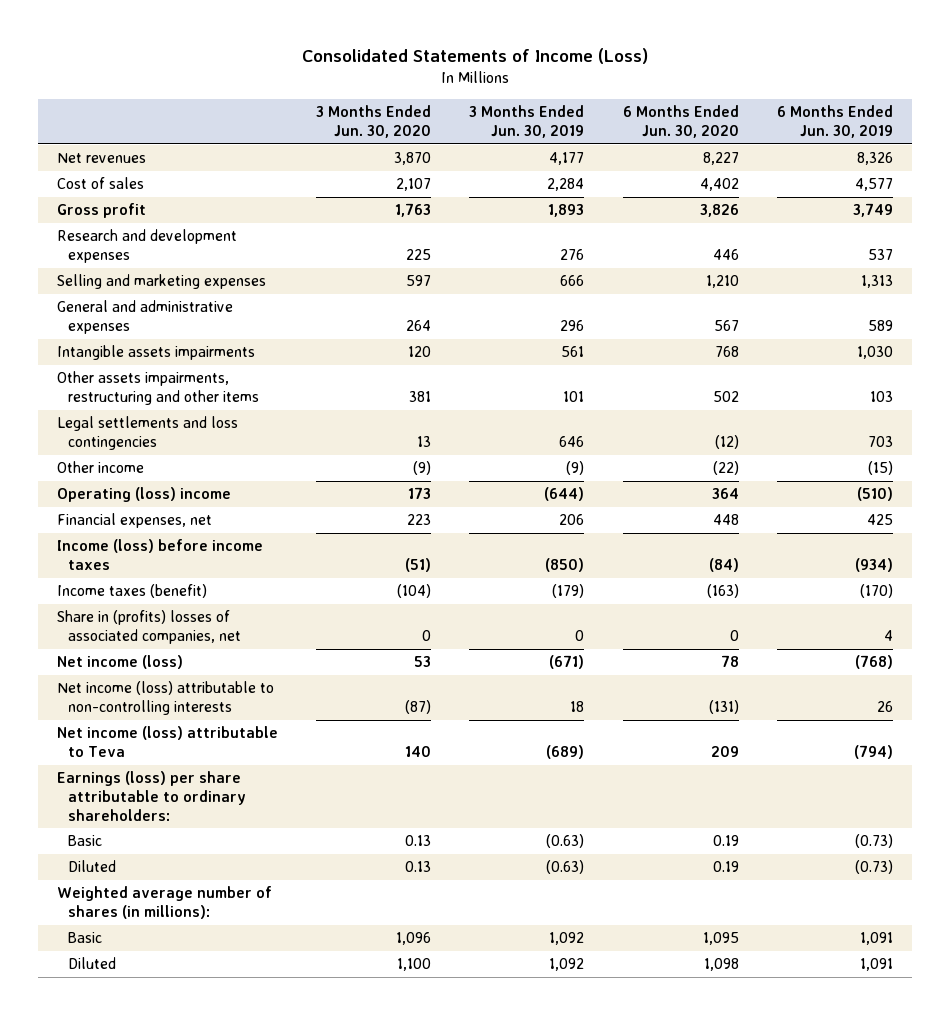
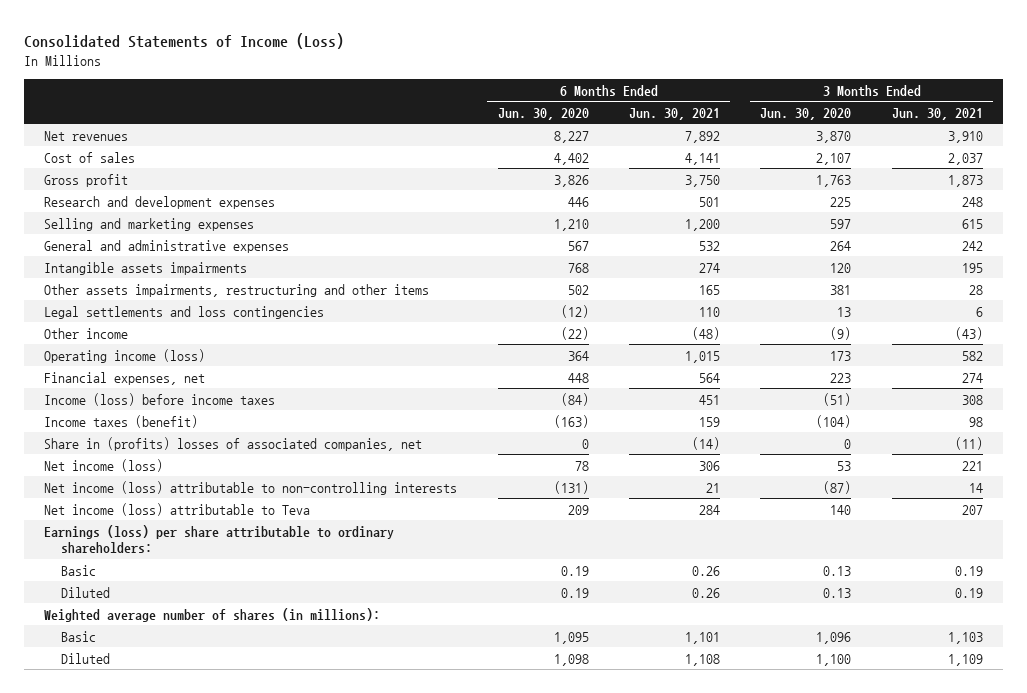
- | 3 Months Ended Jun. 30, 2020 | 3 Months Ended Jun. 30, 2019 | 6 Months Ended Jun. 30, 2020 | 6 Months Ended Jun. 30, 2019
+ | 6 Months Ended Jun. 30, 2020 | 6 Months Ended Jun. 30, 2021 | 3 Months Ended Jun. 30, 2020 | 3 Months Ended Jun. 30, 2021
- Operating (loss) income | 173 | (644) | 364 | (510)
+ Operating income (loss) | 364 | 1,015 | 173 | 582

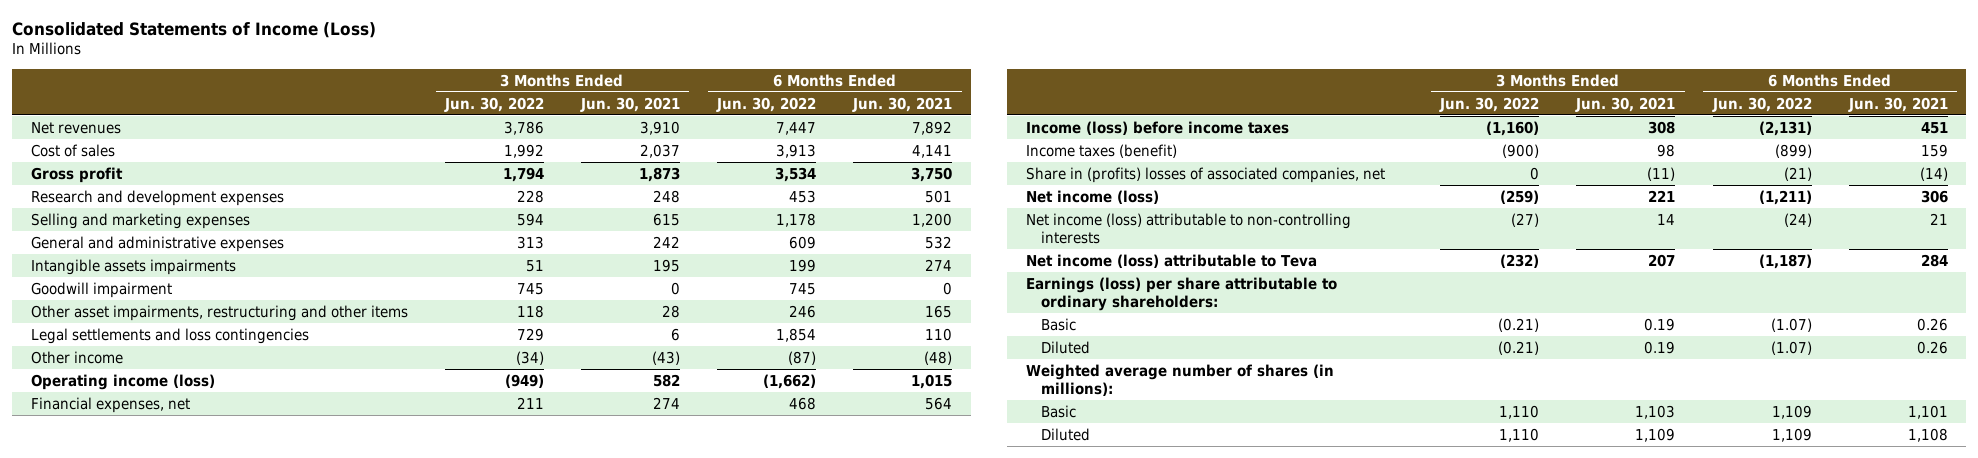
- | 6 Months Ended Jun. 30, 2020 | 6 Months Ended Jun. 30, 2021 | 3 Months Ended Jun. 30, 2020 | 3 Months Ended Jun. 30, 2021
+ | 3 Months Ended Jun. 30, 2022 | 3 Months Ended Jun. 30, 2021 | 6 Months Ended Jun. 30, 2022 | 6 Months Ended Jun. 30, 2021
- Other assets impairments, restructuring and other items | 502 | 165 | 381 | 28
+ Goodwill impairment | 745 | 0 | 745 | 0
+ Other asset impairments, restructuring and other items | 118 | 28 | 246 | 165

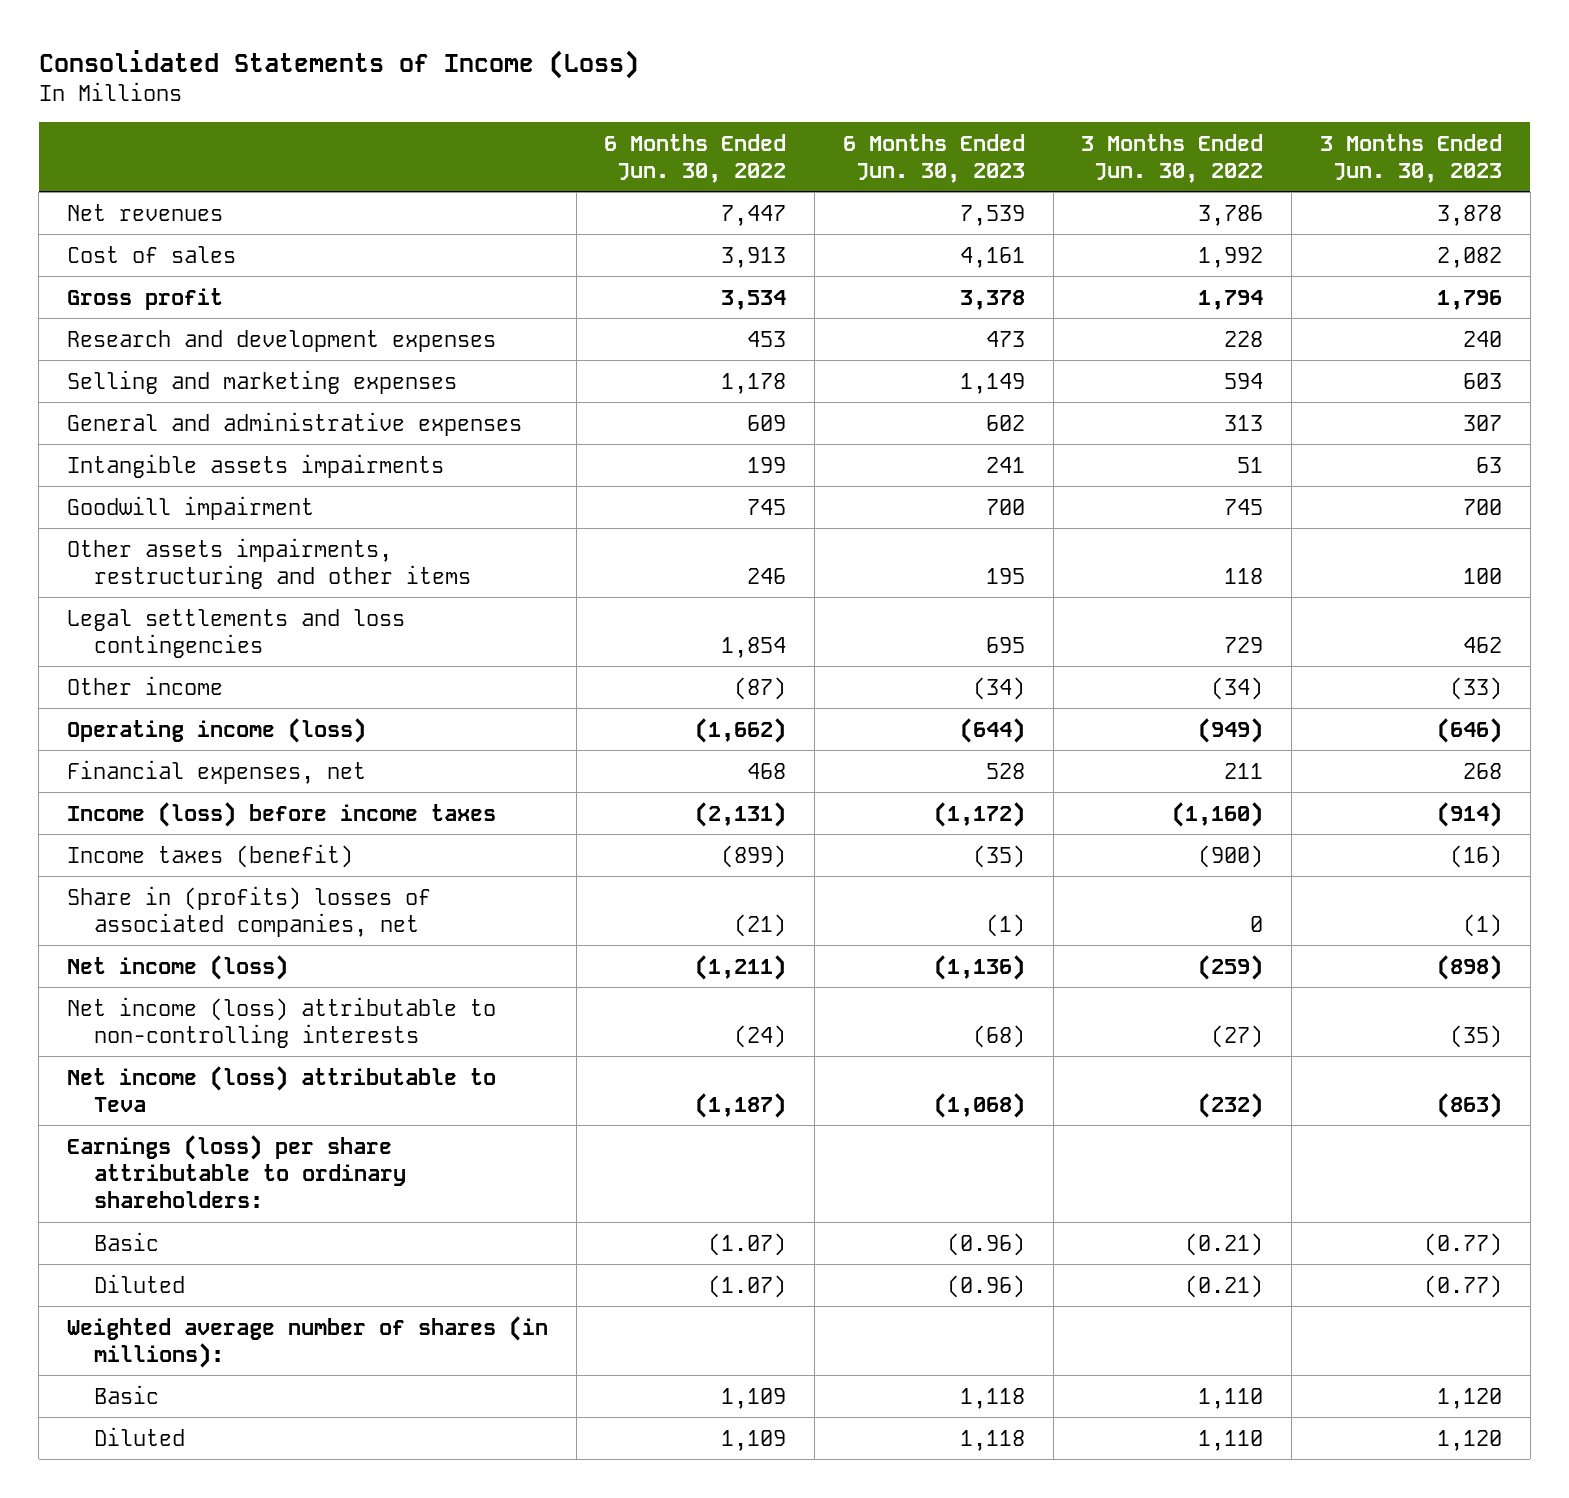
- | 3 Months Ended Jun. 30, 2022 | 3 Months Ended Jun. 30, 2021 | 6 Months Ended Jun. 30, 2022 | 6 Months Ended Jun. 30, 2021
+ | 6 Months Ended Jun. 30, 2022 | 6 Months Ended Jun. 30, 2023 | 3 Months Ended Jun. 30, 2022 | 3 Months Ended Jun. 30, 2023
- Other asset impairments, restructuring and other items | 118 | 28 | 246 | 165
+ Other assets impairments, restructuring and other items | 246 | 195 | 118 | 100

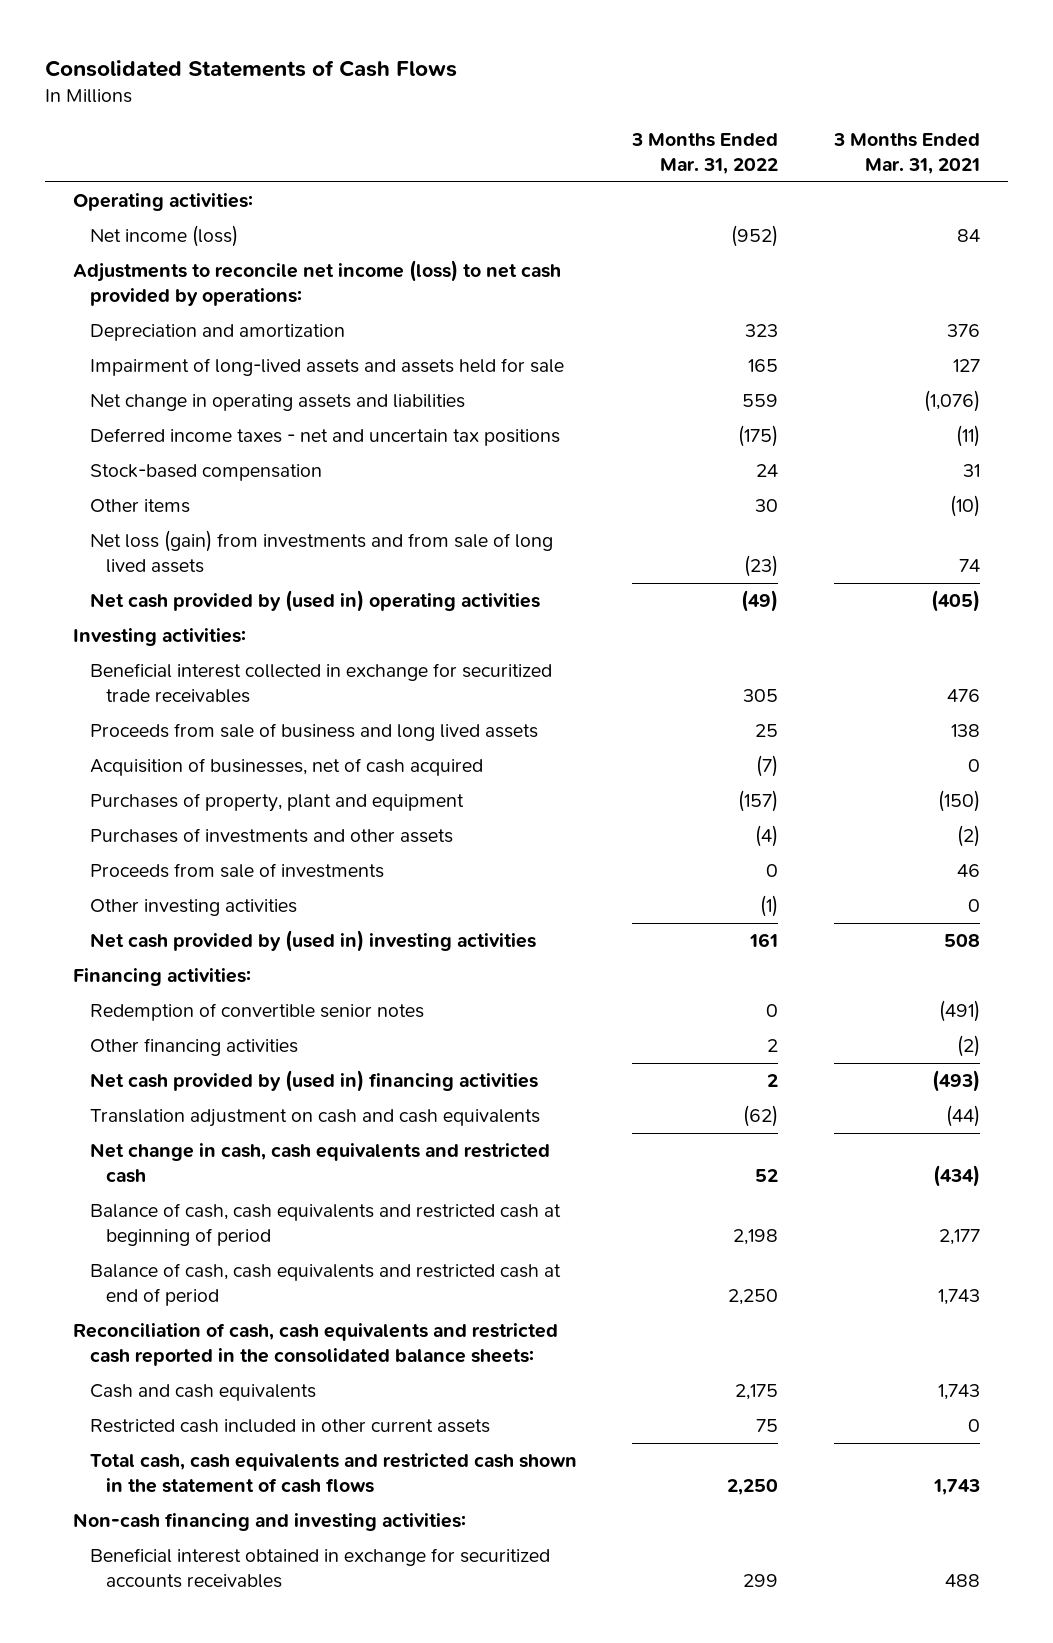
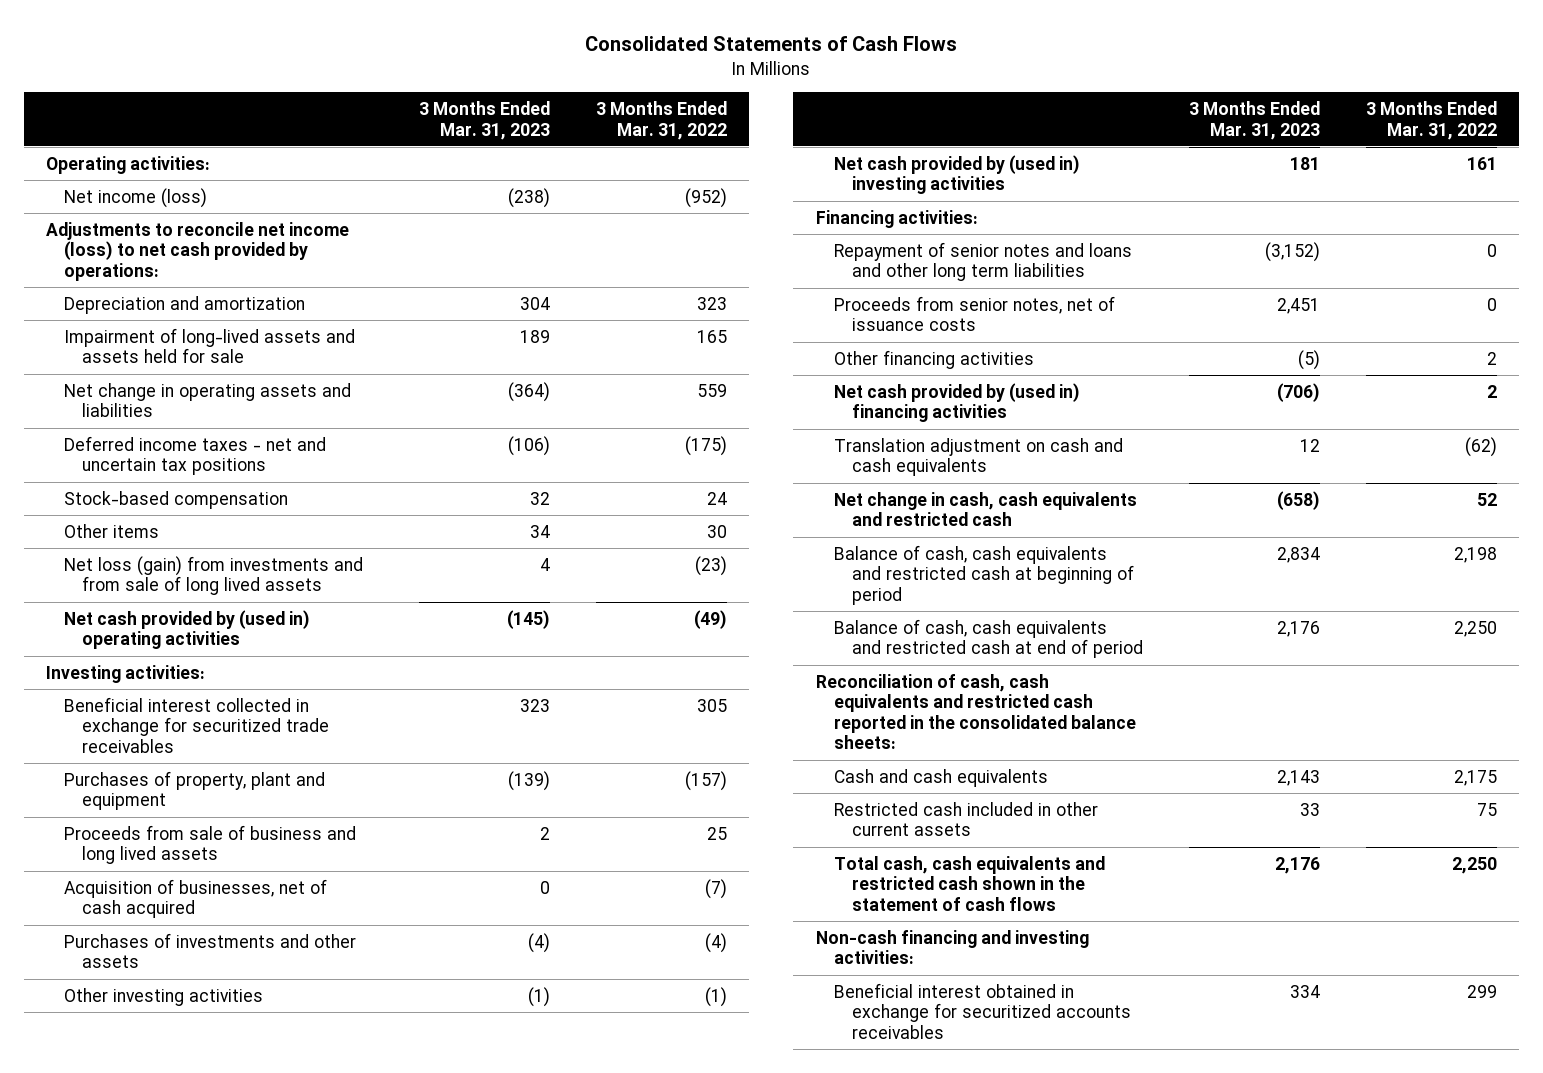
- | 3 Months Ended Mar. 31, 2022 | 3 Months Ended Mar. 31, 2021
+ | 3 Months Ended Mar. 31, 2023 | 3 Months Ended Mar. 31, 2022
moved up: Purchases of property, plant and equipment | (139) | (157)
- Proceeds from sale of investments | 0 | 46
- Redemption of convertible senior notes | 0 | (491)
+ Repayment of senior notes and loans and other long term liabilities | (3,152) | 0
+ Proceeds from senior notes, net of issuance costs | 2,451 | 0

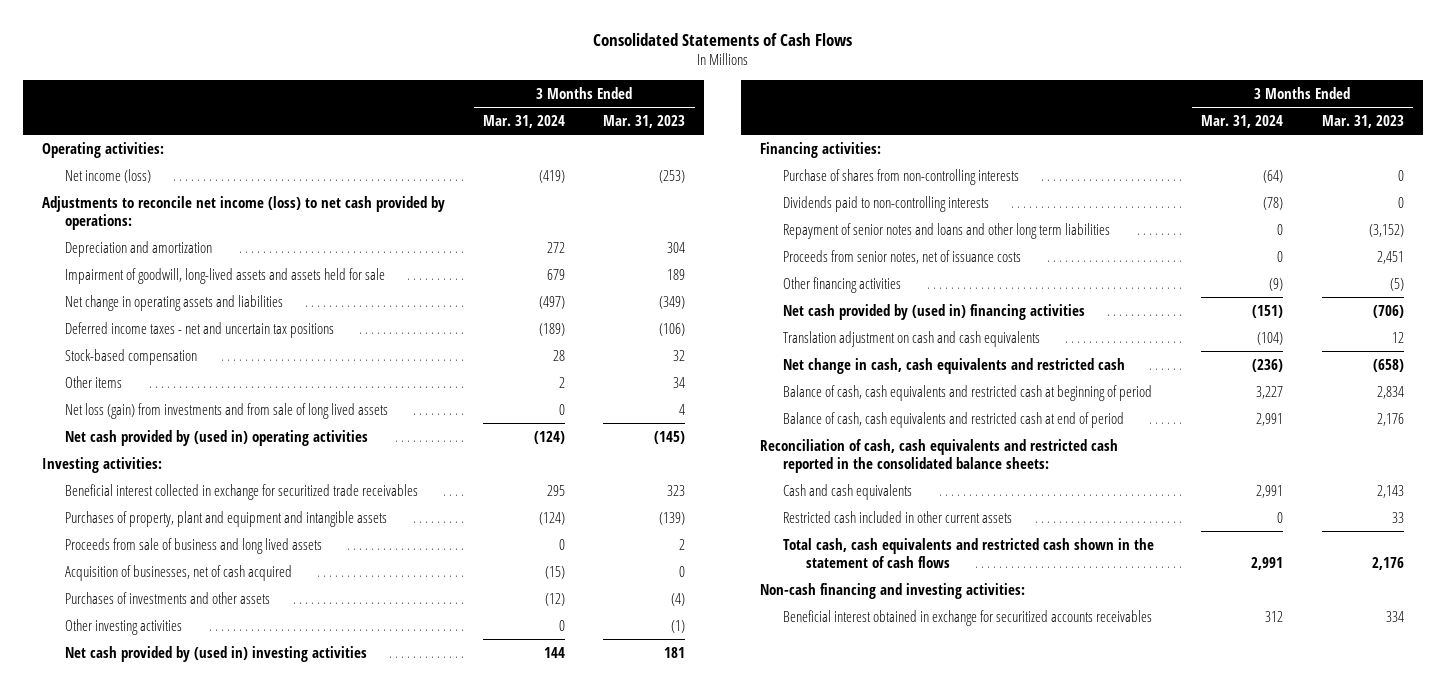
- | 3 Months Ended Mar. 31, 2023 | 3 Months Ended Mar. 31, 2022
+ | 3 Months Ended Mar. 31, 2024 | 3 Months Ended Mar. 31, 2023
- Net income (loss) | (238) | (952)
+ Net income (loss) | (419) | (253)
- Impairment of long-lived assets and assets held for sale | 189 | 165
- Net change in operating assets and liabilities | (364) | 559
+ Impairment of goodwill, long-lived assets and assets held for sale | 679 | 189
+ Net change in operating assets and liabilities | (497) | (349)
- Purchases of property, plant and equipment | (139) | (157)
+ Purchases of property, plant and equipment and intangible assets | (124) | (139)
+ Purchase of shares from non-controlling interests | (64) | 0
+ Dividends paid to non-controlling interests | (78) | 0

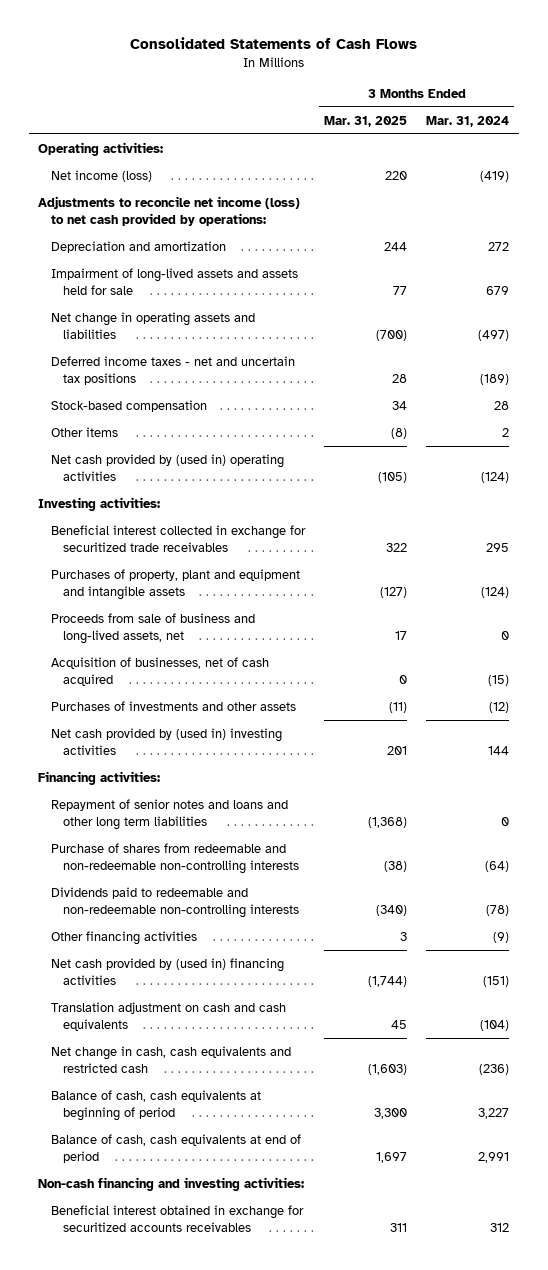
- | 3 Months Ended Mar. 31, 2024 | 3 Months Ended Mar. 31, 2023
+ | 3 Months Ended Mar. 31, 2025 | 3 Months Ended Mar. 31, 2024
- Impairment of goodwill, long-lived assets and assets held for sale | 679 | 189
+ Impairment of long-lived assets and assets held for sale | 77 | 679
- Net loss (gain) from investments and from sale of long lived assets | 0 | 4
- Proceeds from sale of business and long lived assets | 0 | 2
+ Proceeds from sale of business and long-lived assets, net | 17 | 0
- Other investing activities | 0 | (1)
- Purchase of shares from non-controlling interests | (64) | 0
- Dividends paid to non-controlling interests | (78) | 0
- Proceeds from senior notes, net of issuance costs | 0 | 2,451
+ Purchase of shares from redeemable and non-redeemable non-controlling interests | (38) | (64)
+ Dividends paid to redeemable and non-redeemable non-controlling interests | (340) | (78)
- Balance of cash, cash equivalents and restricted cash at beginning of period | 3,227 | 2,834
- Balance of cash, cash equivalents and restricted cash at end of period | 2,991 | 2,176
- Reconciliation of cash, cash equivalents and restricted cash reported in the consolidated balance sheets:
- Cash and cash equivalents | 2,991 | 2,143
- Restricted cash included in other current assets | 0 | 33
- Total cash, cash equivalents and restricted cash shown in the statement of cash flows | 2,991 | 2,176
+ Balance of cash, cash equivalents at beginning of period | 3,300 | 3,227
+ Balance of cash, cash equivalents at end of period | 1,697 | 2,991

